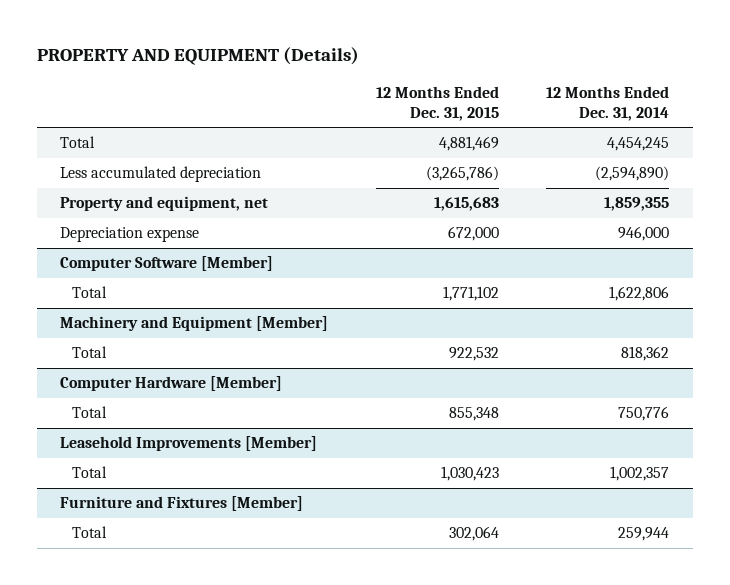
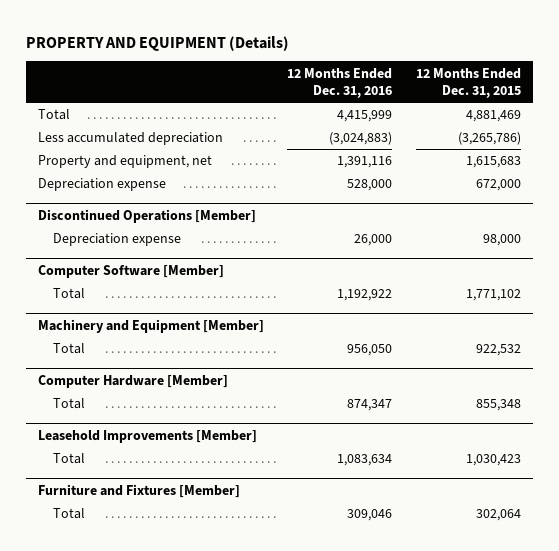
- | 12 Months Ended Dec. 31, 2015 | 12 Months Ended Dec. 31, 2014
+ | 12 Months Ended Dec. 31, 2016 | 12 Months Ended Dec. 31, 2015
+ Discontinued Operations [Member]
+ Depreciation expense | 26,000 | 98,000

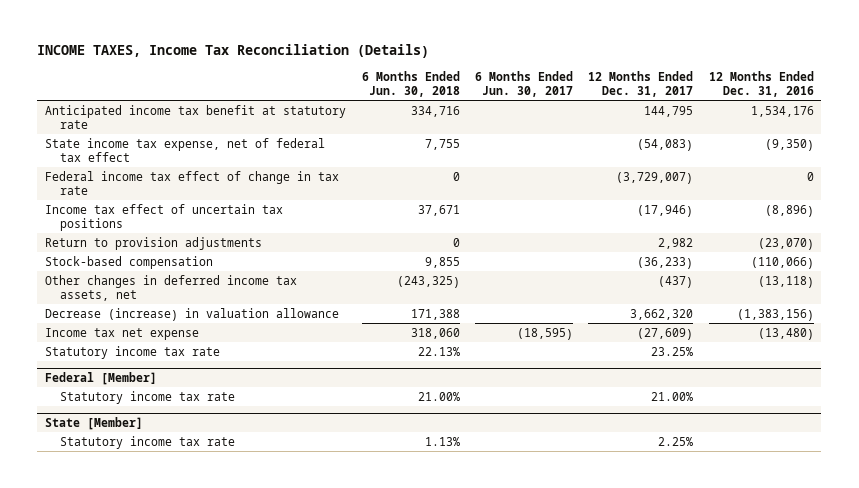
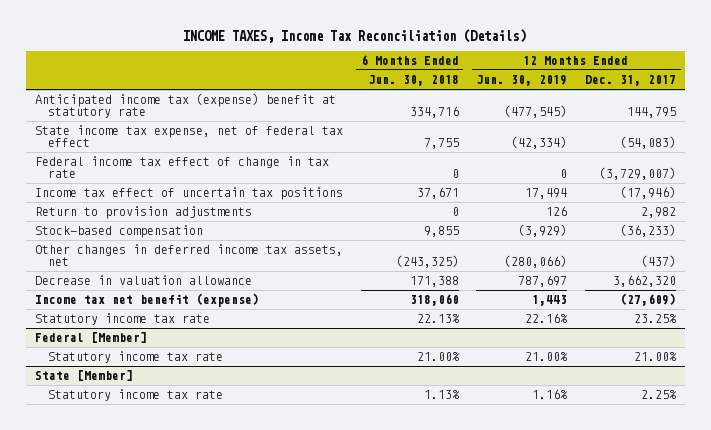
- | 6 Months Ended Jun. 30, 2018 | 6 Months Ended Jun. 30, 2017 | 12 Months Ended Dec. 31, 2017 | 12 Months Ended Dec. 31, 2016
+ | 6 Months Ended Jun. 30, 2018 | 12 Months Ended Jun. 30, 2019 | 12 Months Ended Dec. 31, 2017
- Anticipated income tax benefit at statutory rate | 334,716 | | 144,795 | 1,534,176
+ Anticipated income tax (expense) benefit at statutory rate | 334,716 | (477,545) | 144,795
- Decrease (increase) in valuation allowance | 171,388 | | 3,662,320 | (1,383,156)
- Income tax net expense | 318,060 | (18,595) | (27,609) | (13,480)
+ Decrease in valuation allowance | 171,388 | 787,697 | 3,662,320
+ Income tax net benefit (expense) | 318,060 | 1,443 | (27,609)

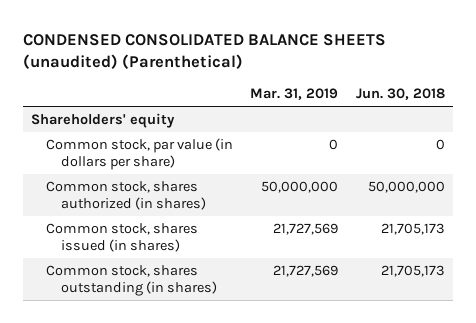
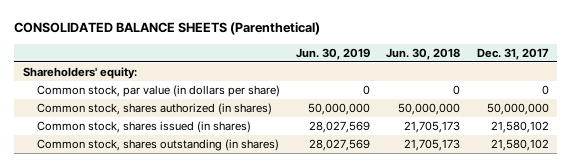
- CONDENSED CONSOLIDATED BALANCE SHEETS (unaudited) (Parenthetical)
+ CONSOLIDATED BALANCE SHEETS (Parenthetical)
- | Mar. 31, 2019 | Jun. 30, 2018
+ | Jun. 30, 2019 | Jun. 30, 2018 | Dec. 31, 2017
- Shareholders' equity
+ Shareholders' equity:

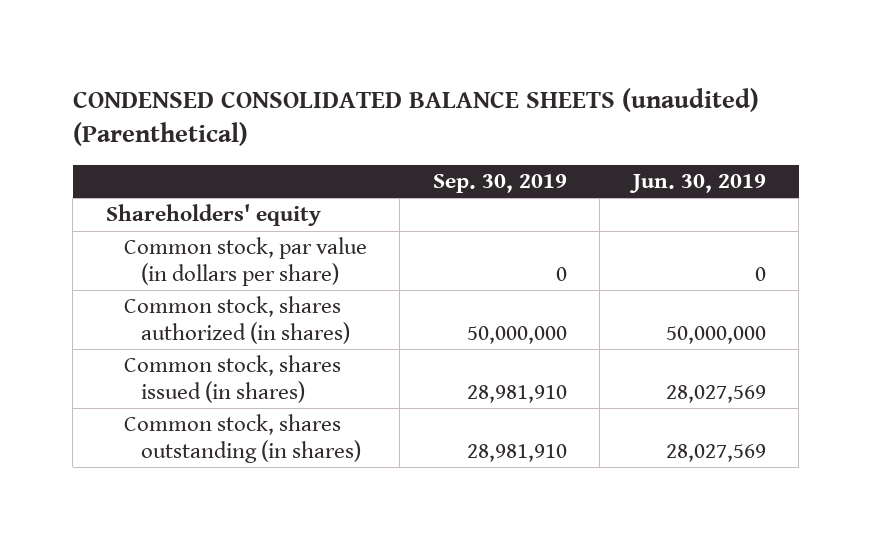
- CONSOLIDATED BALANCE SHEETS (Parenthetical)
+ CONDENSED CONSOLIDATED BALANCE SHEETS (unaudited) (Parenthetical)
- | Jun. 30, 2019 | Jun. 30, 2018 | Dec. 31, 2017
+ | Sep. 30, 2019 | Jun. 30, 2019
- Shareholders' equity:
+ Shareholders' equity

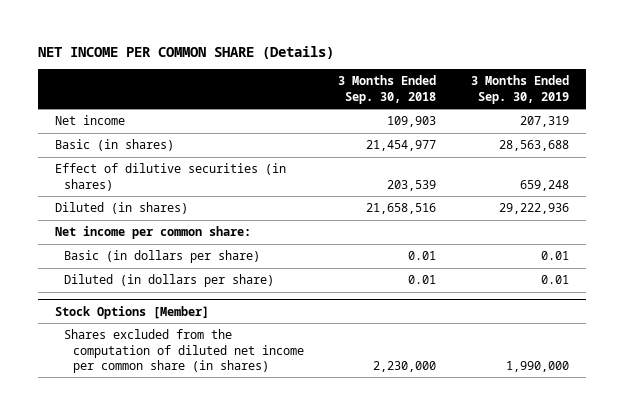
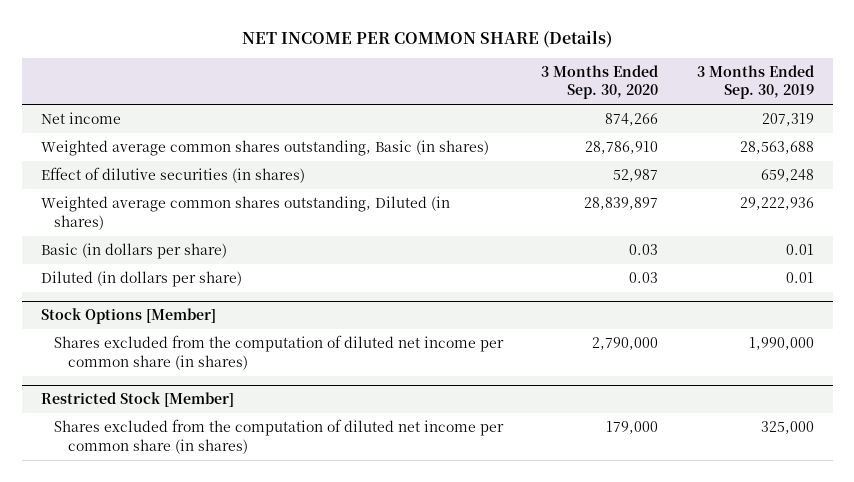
- | 3 Months Ended Sep. 30, 2018 | 3 Months Ended Sep. 30, 2019
+ | 3 Months Ended Sep. 30, 2020 | 3 Months Ended Sep. 30, 2019
- Basic (in shares) | 21,454,977 | 28,563,688
+ Weighted average common shares outstanding, Basic (in shares) | 28,786,910 | 28,563,688
- Diluted (in shares) | 21,658,516 | 29,222,936
- Net income per common share:
+ Weighted average common shares outstanding, Diluted (in shares) | 28,839,897 | 29,222,936
+ Restricted Stock [Member]
+ Shares excluded from the computation of diluted net income per common share (in shares) | 179,000 | 325,000

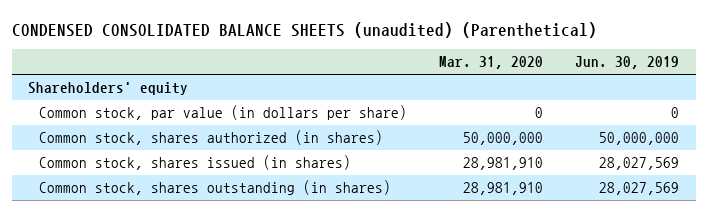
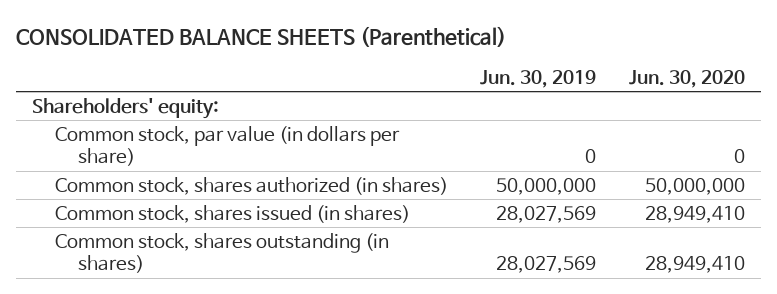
- CONDENSED CONSOLIDATED BALANCE SHEETS (unaudited) (Parenthetical)
+ CONSOLIDATED BALANCE SHEETS (Parenthetical)
- | Mar. 31, 2020 | Jun. 30, 2019
+ | Jun. 30, 2019 | Jun. 30, 2020
- Shareholders' equity
+ Shareholders' equity:

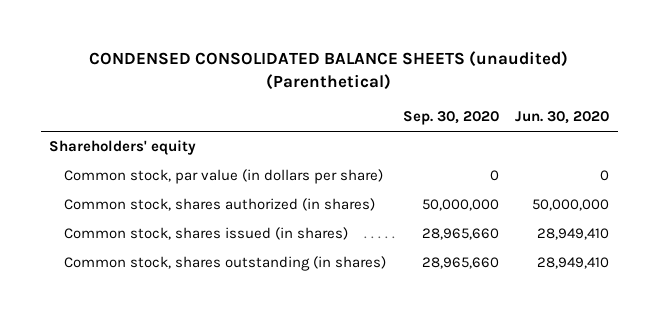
- CONSOLIDATED BALANCE SHEETS (Parenthetical)
+ CONDENSED CONSOLIDATED BALANCE SHEETS (unaudited) (Parenthetical)
- | Jun. 30, 2019 | Jun. 30, 2020
+ | Sep. 30, 2020 | Jun. 30, 2020
- Shareholders' equity:
+ Shareholders' equity

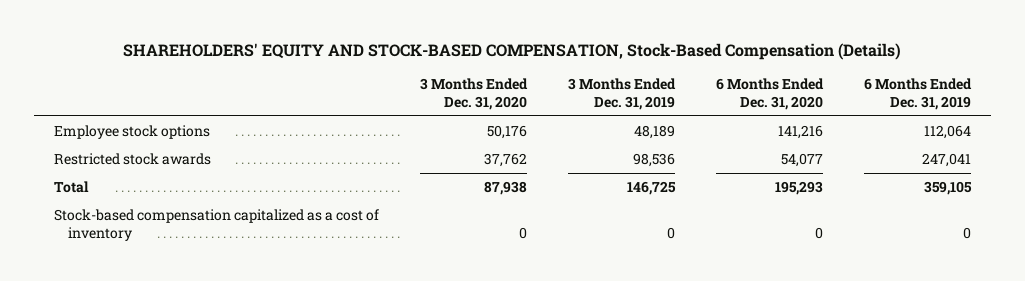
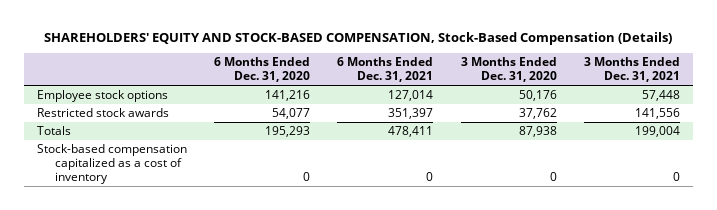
- | 3 Months Ended Dec. 31, 2020 | 3 Months Ended Dec. 31, 2019 | 6 Months Ended Dec. 31, 2020 | 6 Months Ended Dec. 31, 2019
+ | 6 Months Ended Dec. 31, 2020 | 6 Months Ended Dec. 31, 2021 | 3 Months Ended Dec. 31, 2020 | 3 Months Ended Dec. 31, 2021
- Total | 87,938 | 146,725 | 195,293 | 359,105
+ Totals | 195,293 | 478,411 | 87,938 | 199,004

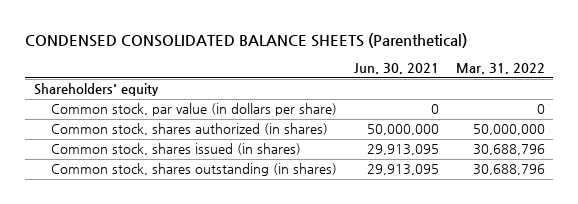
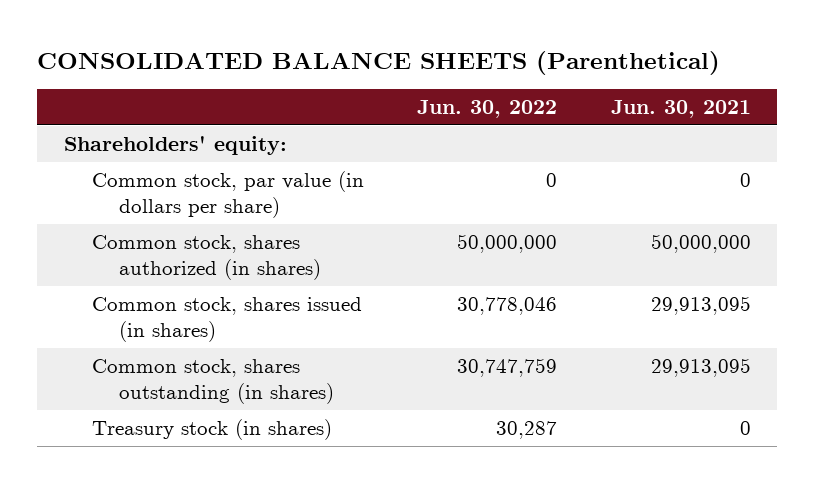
- CONDENSED CONSOLIDATED BALANCE SHEETS (Parenthetical)
+ CONSOLIDATED BALANCE SHEETS (Parenthetical)
- | Jun. 30, 2021 | Mar. 31, 2022
+ | Jun. 30, 2022 | Jun. 30, 2021
- Shareholders' equity
+ Shareholders' equity:
+ Treasury stock (in shares) | 30,287 | 0

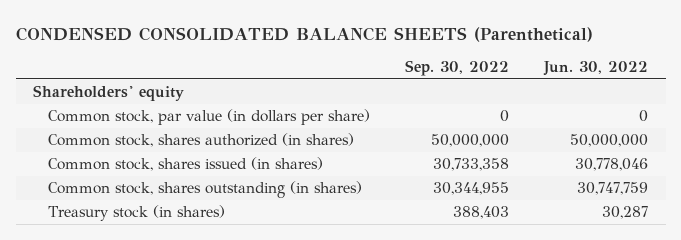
- CONSOLIDATED BALANCE SHEETS (Parenthetical)
+ CONDENSED CONSOLIDATED BALANCE SHEETS (Parenthetical)
- | Jun. 30, 2022 | Jun. 30, 2021
+ | Sep. 30, 2022 | Jun. 30, 2022
- Shareholders' equity:
+ Shareholders' equity

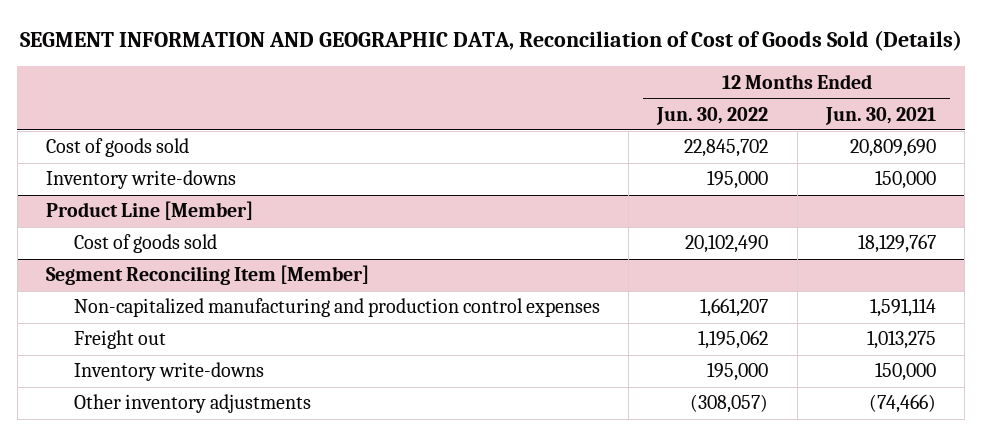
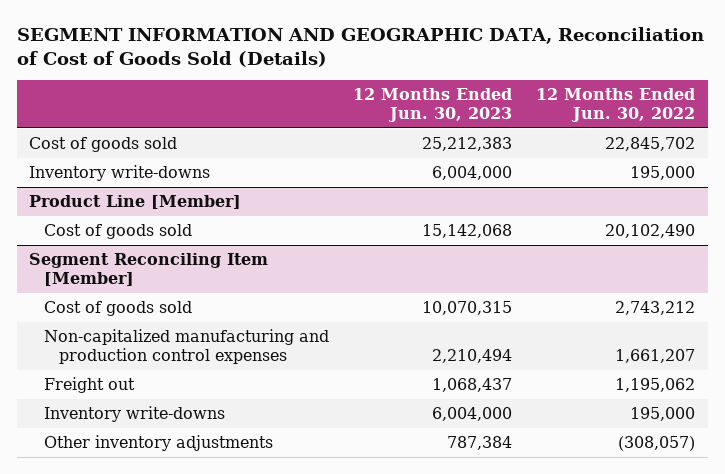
- | 12 Months Ended Jun. 30, 2022 | 12 Months Ended Jun. 30, 2021
+ | 12 Months Ended Jun. 30, 2023 | 12 Months Ended Jun. 30, 2022
@ Segment Reconciling Item [Member]
+ Cost of goods sold | 10,070,315 | 2,743,212

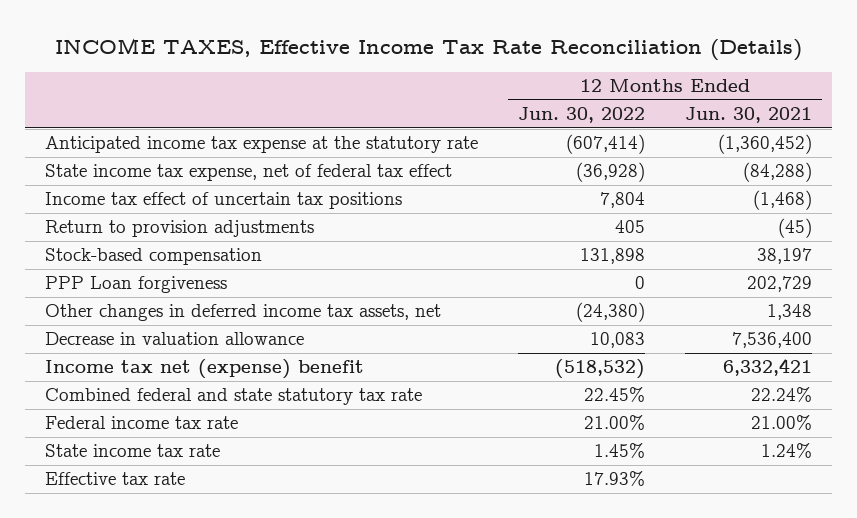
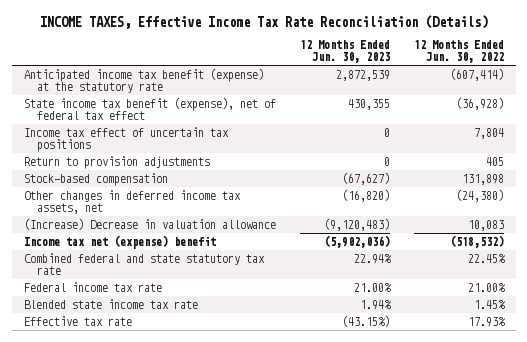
- | 12 Months Ended Jun. 30, 2022 | 12 Months Ended Jun. 30, 2021
+ | 12 Months Ended Jun. 30, 2023 | 12 Months Ended Jun. 30, 2022
- Anticipated income tax expense at the statutory rate | (607,414) | (1,360,452)
- State income tax expense, net of federal tax effect | (36,928) | (84,288)
+ Anticipated income tax benefit (expense) at the statutory rate | 2,872,539 | (607,414)
+ State income tax benefit (expense), net of federal tax effect | 430,355 | (36,928)
- PPP Loan forgiveness | 0 | 202,729
- Decrease in valuation allowance | 10,083 | 7,536,400
+ (Increase) Decrease in valuation allowance | (9,120,483) | 10,083
- State income tax rate | 1.45% | 1.24%
+ Blended state income tax rate | 1.94% | 1.45%

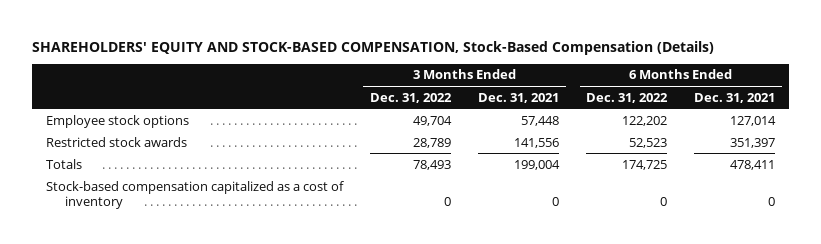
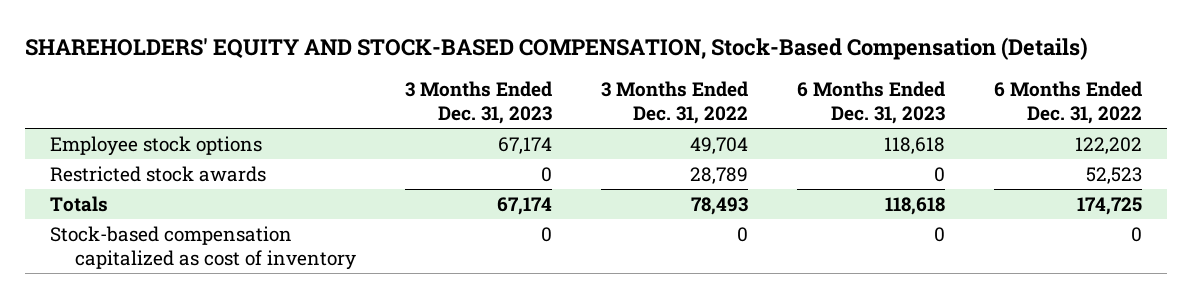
- | 3 Months Ended Dec. 31, 2022 | 3 Months Ended Dec. 31, 2021 | 6 Months Ended Dec. 31, 2022 | 6 Months Ended Dec. 31, 2021
+ | 3 Months Ended Dec. 31, 2023 | 3 Months Ended Dec. 31, 2022 | 6 Months Ended Dec. 31, 2023 | 6 Months Ended Dec. 31, 2022
- Stock-based compensation capitalized as a cost of inventory | 0 | 0 | 0 | 0
+ Stock-based compensation capitalized as cost of inventory | 0 | 0 | 0 | 0

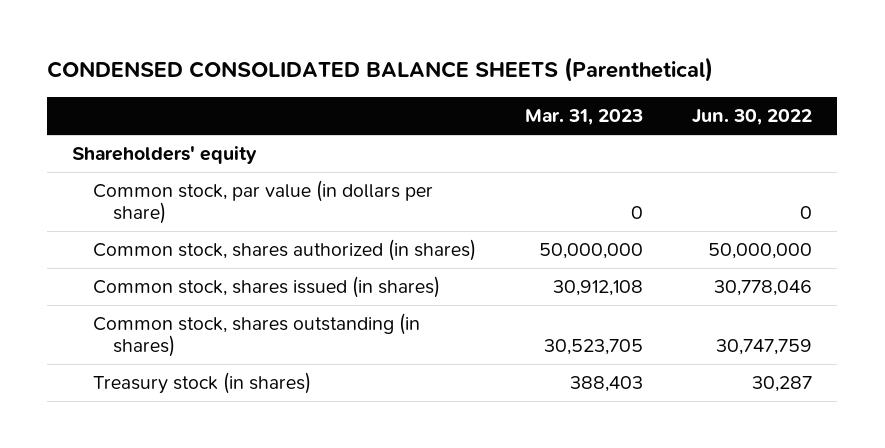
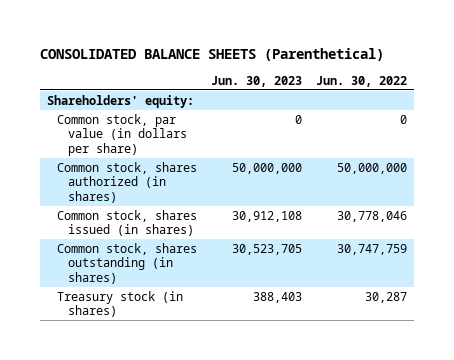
- CONDENSED CONSOLIDATED BALANCE SHEETS (Parenthetical)
+ CONSOLIDATED BALANCE SHEETS (Parenthetical)
- | Mar. 31, 2023 | Jun. 30, 2022
+ | Jun. 30, 2023 | Jun. 30, 2022
- Shareholders' equity
+ Shareholders' equity:

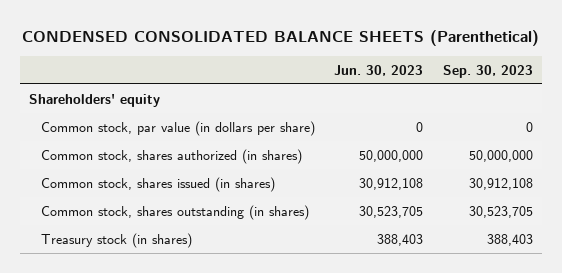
- CONSOLIDATED BALANCE SHEETS (Parenthetical)
+ CONDENSED CONSOLIDATED BALANCE SHEETS (Parenthetical)
- | Jun. 30, 2023 | Jun. 30, 2022
+ | Jun. 30, 2023 | Sep. 30, 2023
- Shareholders' equity:
+ Shareholders' equity

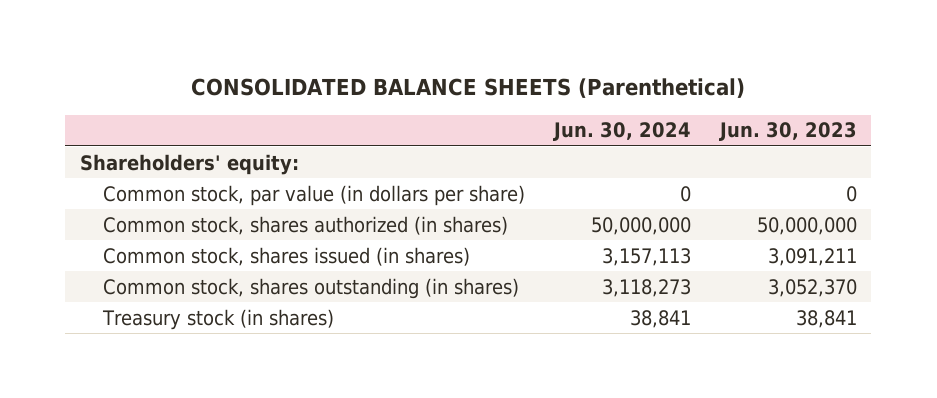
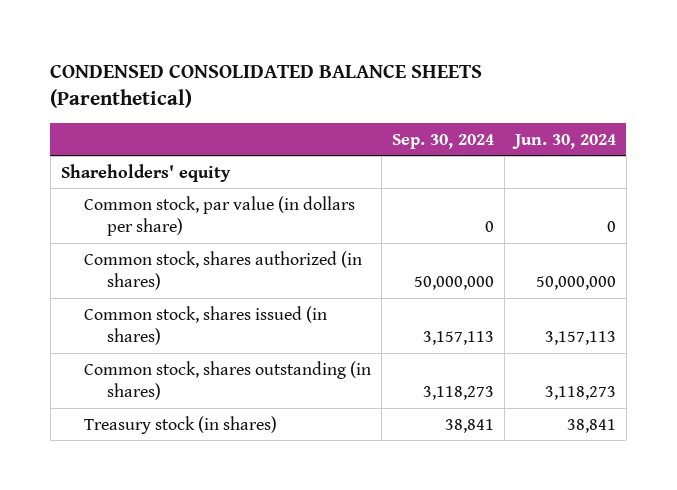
- CONSOLIDATED BALANCE SHEETS (Parenthetical)
+ CONDENSED CONSOLIDATED BALANCE SHEETS (Parenthetical)
- | Jun. 30, 2024 | Jun. 30, 2023
+ | Sep. 30, 2024 | Jun. 30, 2024
- Shareholders' equity:
+ Shareholders' equity

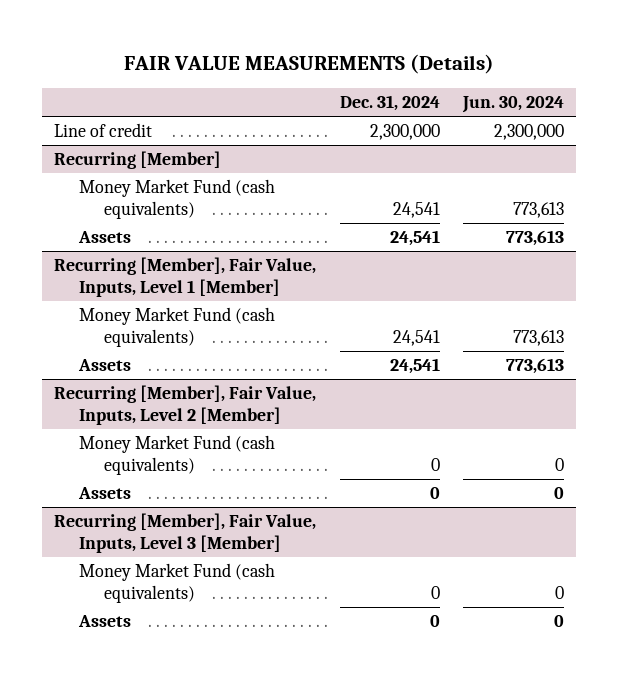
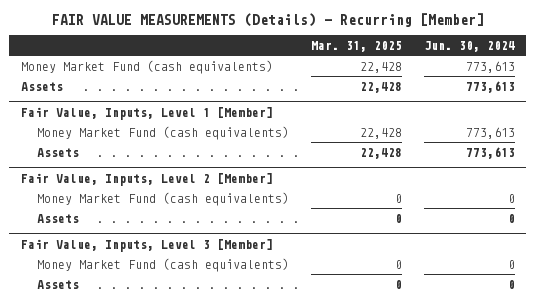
- FAIR VALUE MEASUREMENTS (Details)
+ FAIR VALUE MEASUREMENTS (Details) - Recurring [Member]
- | Dec. 31, 2024 | Jun. 30, 2024
+ | Mar. 31, 2025 | Jun. 30, 2024
- Line of credit | 2,300,000 | 2,300,000
- Recurring [Member]
- Recurring [Member], Fair Value, Inputs, Level 1 [Member]
+ Fair Value, Inputs, Level 1 [Member]
- Recurring [Member], Fair Value, Inputs, Level 2 [Member]
+ Fair Value, Inputs, Level 2 [Member]
- Recurring [Member], Fair Value, Inputs, Level 3 [Member]
+ Fair Value, Inputs, Level 3 [Member]

